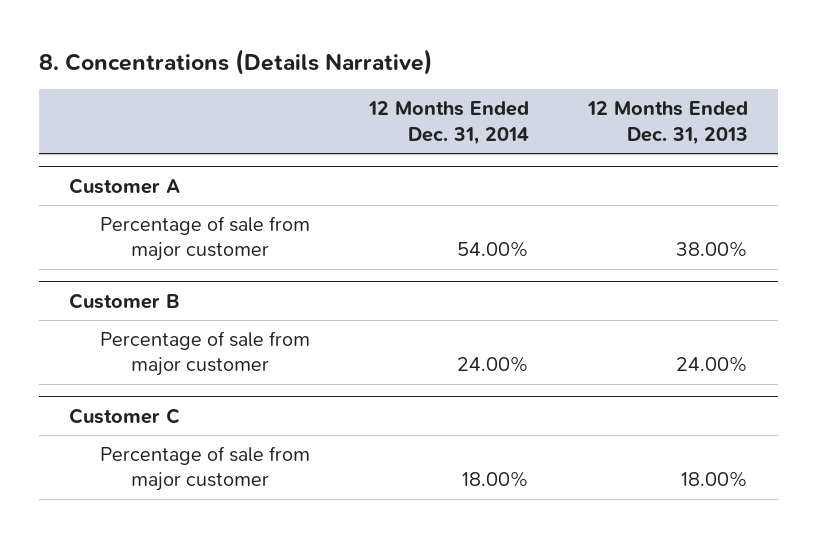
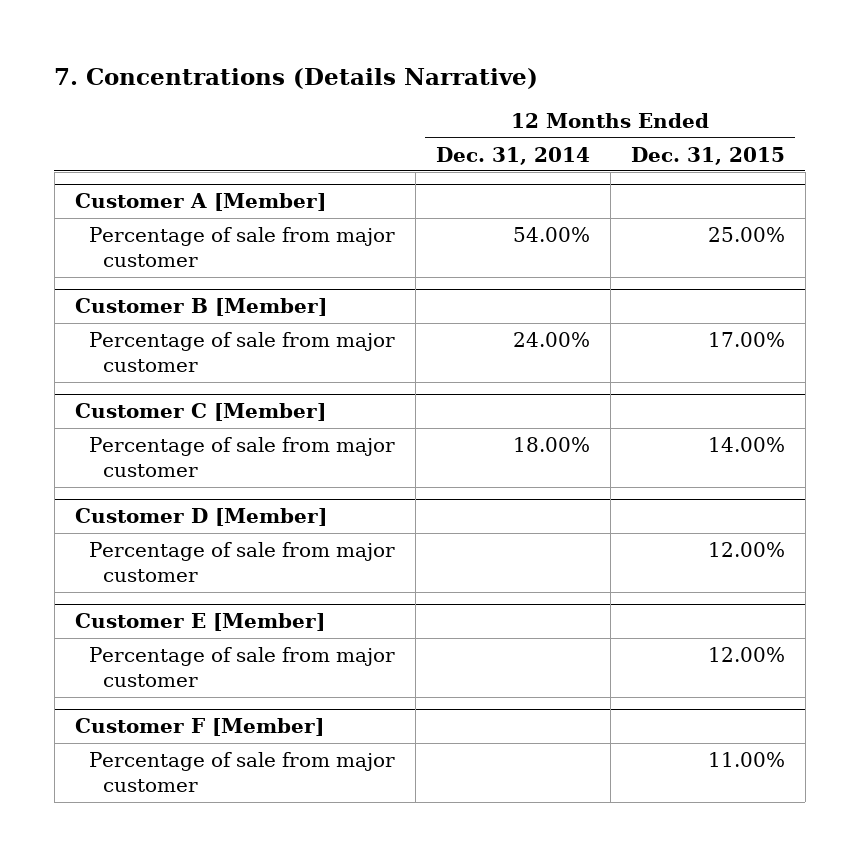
- 8. Concentrations (Details Narrative)
+ 7. Concentrations (Details Narrative)
- | 12 Months Ended Dec. 31, 2014 | 12 Months Ended Dec. 31, 2013
+ | 12 Months Ended Dec. 31, 2014 | 12 Months Ended Dec. 31, 2015
- Customer A
+ Customer A [Member]
- Customer B
+ Customer B [Member]
- Customer C
+ Customer C [Member]
+ Customer D [Member]
+ Percentage of sale from major customer | | 12.00%
+ Customer E [Member]
+ Percentage of sale from major customer | | 12.00%
+ Customer F [Member]
+ Percentage of sale from major customer | | 11.00%

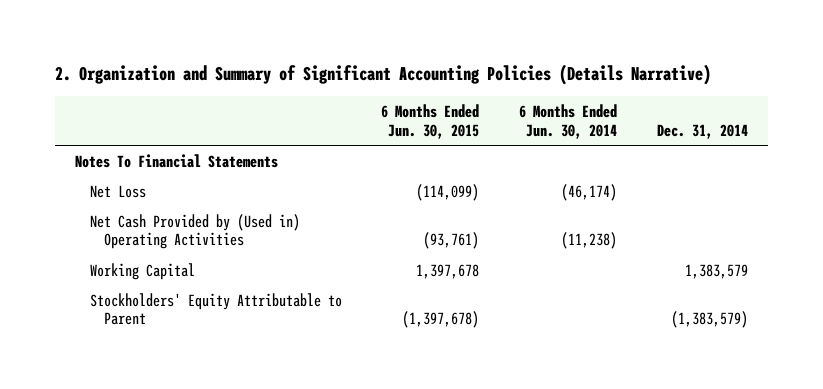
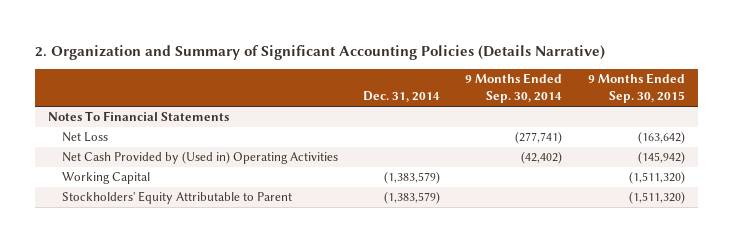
- | 6 Months Ended Jun. 30, 2015 | 6 Months Ended Jun. 30, 2014 | Dec. 31, 2014
+ | Dec. 31, 2014 | 9 Months Ended Sep. 30, 2014 | 9 Months Ended Sep. 30, 2015
- Working Capital | 1,397,678 | | 1,383,579
+ Working Capital | (1,383,579) | | (1,511,320)

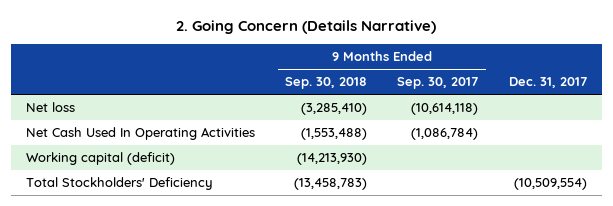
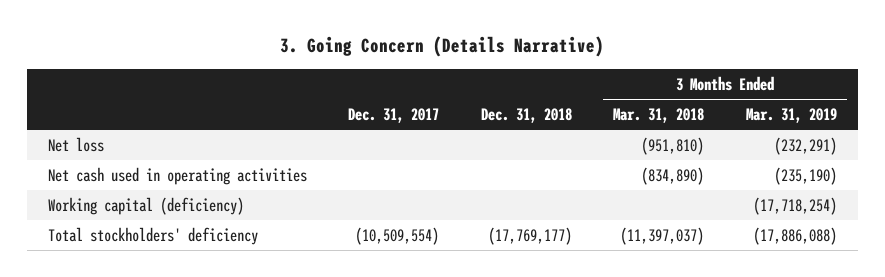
- 2. Going Concern (Details Narrative)
+ 3. Going Concern (Details Narrative)
- | 9 Months Ended Sep. 30, 2018 | 9 Months Ended Sep. 30, 2017 | Dec. 31, 2017
+ | Dec. 31, 2017 | Dec. 31, 2018 | 3 Months Ended Mar. 31, 2018 | 3 Months Ended Mar. 31, 2019
- Net Cash Used In Operating Activities | (1,553,488) | (1,086,784) |
- Working capital (deficit) | (14,213,930) | |
- Total Stockholders' Deficiency | (13,458,783) | | (10,509,554)
+ Net cash used in operating activities | | | (834,890) | (235,190)
+ Working capital (deficiency) | | | | (17,718,254)
+ Total stockholders' deficiency | (10,509,554) | (17,769,177) | (11,397,037) | (17,886,088)

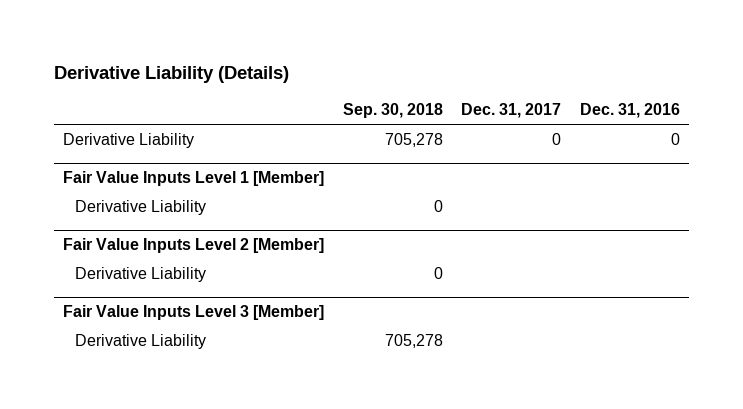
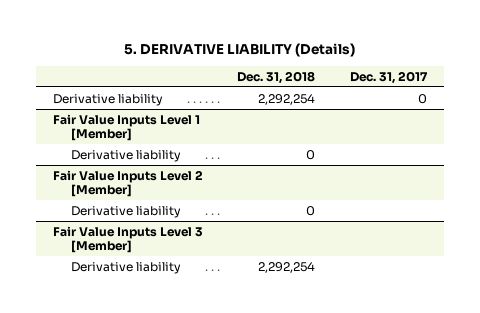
- Derivative Liability (Details)
+ 5. DERIVATIVE LIABILITY (Details)
- | Sep. 30, 2018 | Dec. 31, 2017 | Dec. 31, 2016
+ | Dec. 31, 2018 | Dec. 31, 2017
- Derivative Liability | 705,278 | 0 | 0
+ Derivative liability | 2,292,254 | 0
@ Fair Value Inputs Level 1 [Member]
- Derivative Liability | 0 | |
+ Derivative liability | 0 |
@ Fair Value Inputs Level 2 [Member]
- Derivative Liability | 0 | |
+ Derivative liability | 0 |
@ Fair Value Inputs Level 3 [Member]
- Derivative Liability | 705,278 | |
+ Derivative liability | 2,292,254 |

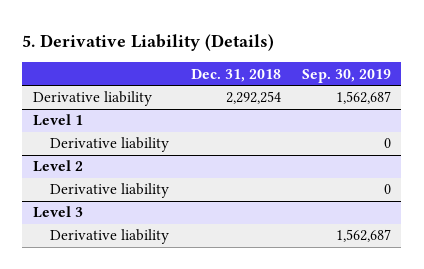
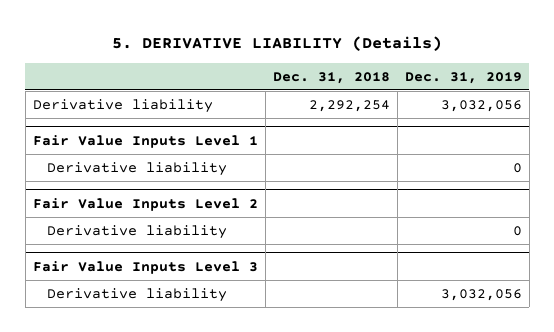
- 5. Derivative Liability (Details)
+ 5. DERIVATIVE LIABILITY (Details)
- | Dec. 31, 2018 | Sep. 30, 2019
+ | Dec. 31, 2018 | Dec. 31, 2019
- Level 1
+ Fair Value Inputs Level 1
- Level 2
+ Fair Value Inputs Level 2
- Level 3
+ Fair Value Inputs Level 3

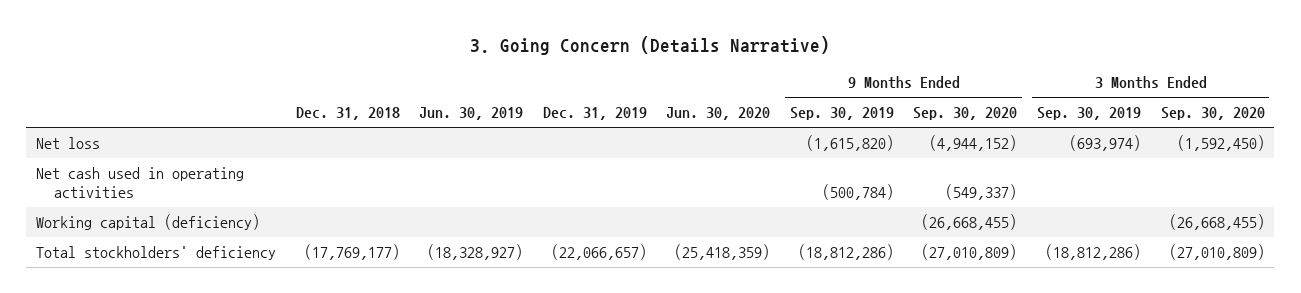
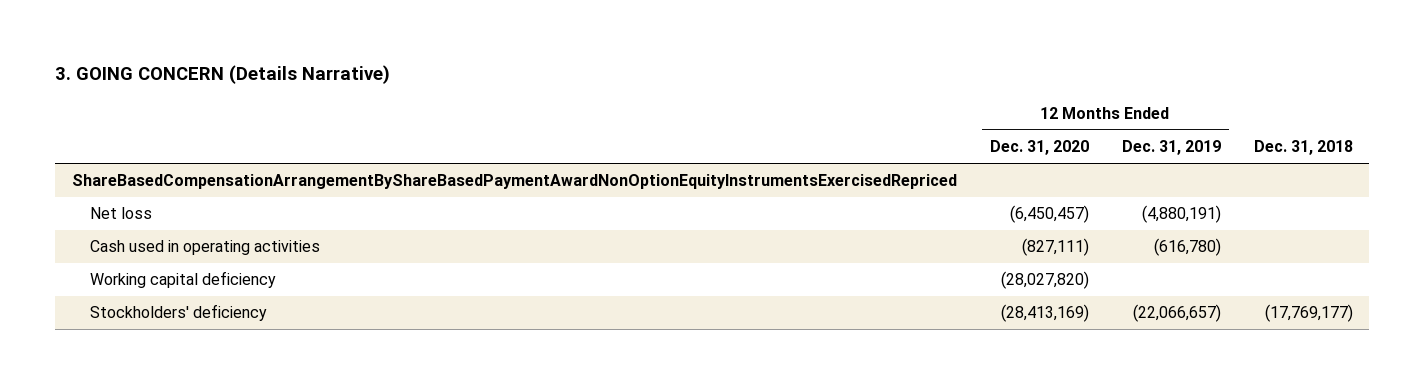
- 3. Going Concern (Details Narrative)
+ 3. GOING CONCERN (Details Narrative)
- | Dec. 31, 2018 | Jun. 30, 2019 | Dec. 31, 2019 | Jun. 30, 2020 | 9 Months Ended Sep. 30, 2019 | 9 Months Ended Sep. 30, 2020 | 3 Months Ended Sep. 30, 2019 | 3 Months Ended Sep. 30, 2020
+ | 12 Months Ended Dec. 31, 2020 | 12 Months Ended Dec. 31, 2019 | Dec. 31, 2018
+ ShareBasedCompensationArrangementByShareBasedPaymentAwardNonOptionEquityInstrumentsExercisedRepriced
- Net cash used in operating activities | | | | | (500,784) | (549,337) | |
- Working capital (deficiency) | | | | | | (26,668,455) | | (26,668,455)
- Total stockholders' deficiency | (17,769,177) | (18,328,927) | (22,066,657) | (25,418,359) | (18,812,286) | (27,010,809) | (18,812,286) | (27,010,809)
+ Cash used in operating activities | (827,111) | (616,780) |
+ Working capital deficiency | (28,027,820) | |
+ Stockholders' deficiency | (28,413,169) | (22,066,657) | (17,769,177)

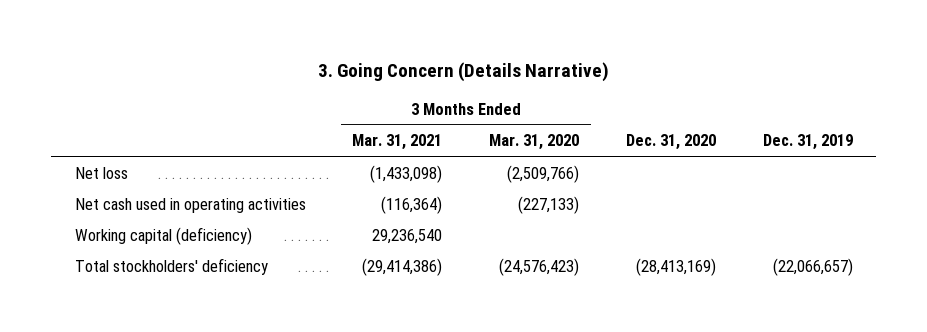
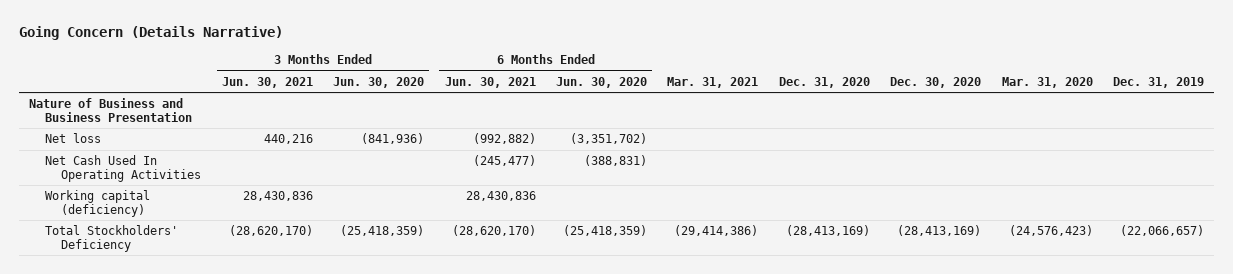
- 3. Going Concern (Details Narrative)
+ Going Concern (Details Narrative)
- | 3 Months Ended Mar. 31, 2021 | 3 Months Ended Mar. 31, 2020 | Dec. 31, 2020 | Dec. 31, 2019
+ | 3 Months Ended Jun. 30, 2021 | 3 Months Ended Jun. 30, 2020 | 6 Months Ended Jun. 30, 2021 | 6 Months Ended Jun. 30, 2020 | Mar. 31, 2021 | Dec. 31, 2020 | Dec. 30, 2020 | Mar. 31, 2020 | Dec. 31, 2019
+ Nature of Business and Business Presentation
- Net cash used in operating activities | (116,364) | (227,133) | |
+ Net Cash Used In Operating Activities | | | (245,477) | (388,831) | | | | |
- Total stockholders' deficiency | (29,414,386) | (24,576,423) | (28,413,169) | (22,066,657)
+ Total Stockholders' Deficiency | (28,620,170) | (25,418,359) | (28,620,170) | (25,418,359) | (29,414,386) | (28,413,169) | (28,413,169) | (24,576,423) | (22,066,657)

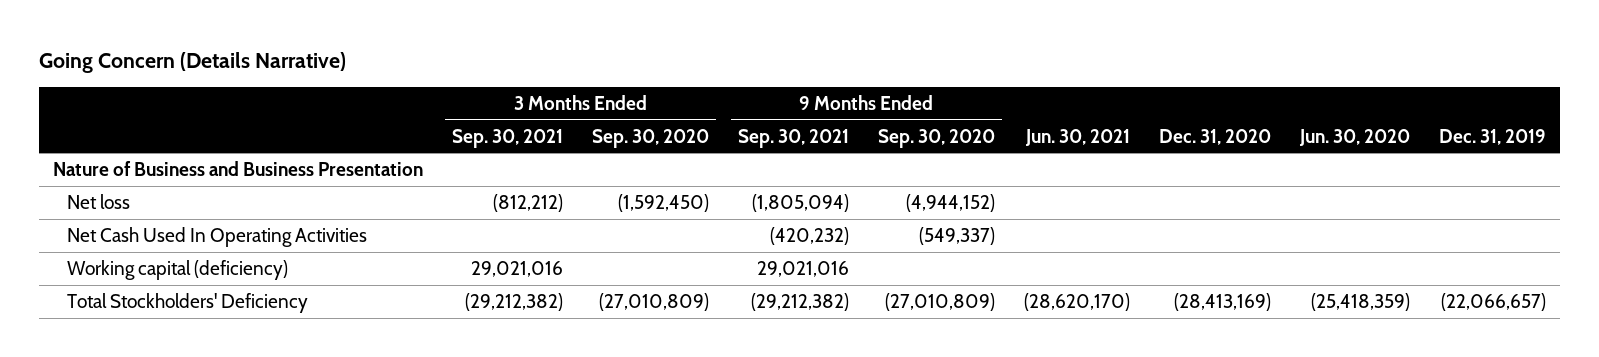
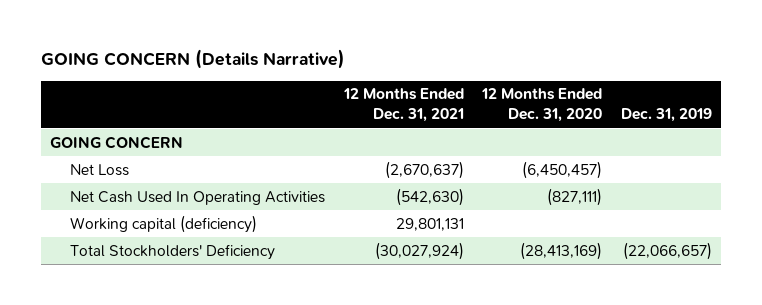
- Going Concern (Details Narrative)
+ GOING CONCERN (Details Narrative)
- | 3 Months Ended Sep. 30, 2021 | 3 Months Ended Sep. 30, 2020 | 9 Months Ended Sep. 30, 2021 | 9 Months Ended Sep. 30, 2020 | Jun. 30, 2021 | Dec. 31, 2020 | Jun. 30, 2020 | Dec. 31, 2019
+ | 12 Months Ended Dec. 31, 2021 | 12 Months Ended Dec. 31, 2020 | Dec. 31, 2019
- Nature of Business and Business Presentation
- Net loss | (812,212) | (1,592,450) | (1,805,094) | (4,944,152) | | | |
+ GOING CONCERN
+ Net Loss | (2,670,637) | (6,450,457) |

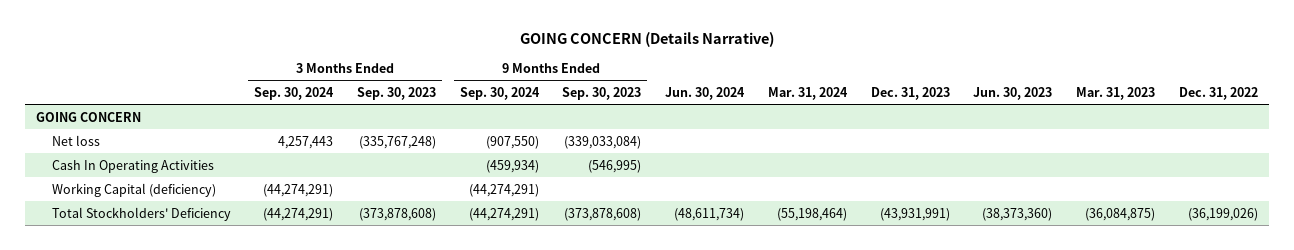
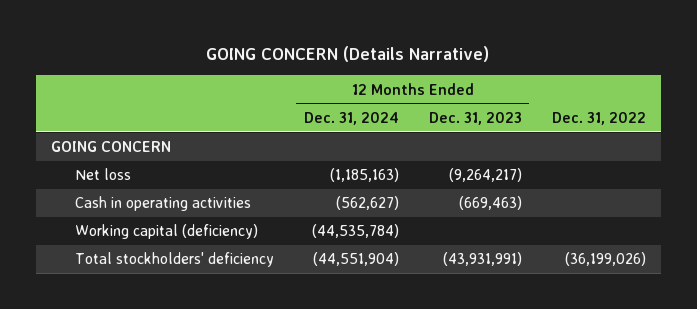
- | 3 Months Ended Sep. 30, 2024 | 3 Months Ended Sep. 30, 2023 | 9 Months Ended Sep. 30, 2024 | 9 Months Ended Sep. 30, 2023 | Jun. 30, 2024 | Mar. 31, 2024 | Dec. 31, 2023 | Jun. 30, 2023 | Mar. 31, 2023 | Dec. 31, 2022
+ | 12 Months Ended Dec. 31, 2024 | 12 Months Ended Dec. 31, 2023 | Dec. 31, 2022
- Cash In Operating Activities | | | (459,934) | (546,995) | | | | | |
- Working Capital (deficiency) | (44,274,291) | | (44,274,291) | | | | | | |
- Total Stockholders' Deficiency | (44,274,291) | (373,878,608) | (44,274,291) | (373,878,608) | (48,611,734) | (55,198,464) | (43,931,991) | (38,373,360) | (36,084,875) | (36,199,026)
+ Cash in operating activities | (562,627) | (669,463) |
+ Working capital (deficiency) | (44,535,784) | |
+ Total stockholders' deficiency | (44,551,904) | (43,931,991) | (36,199,026)

